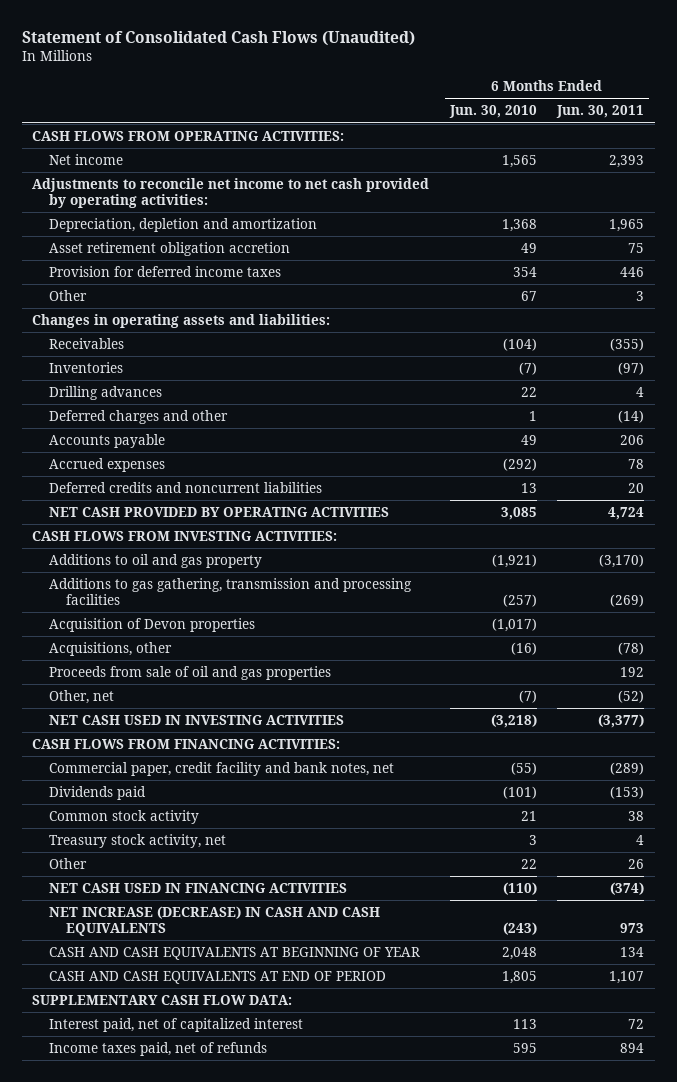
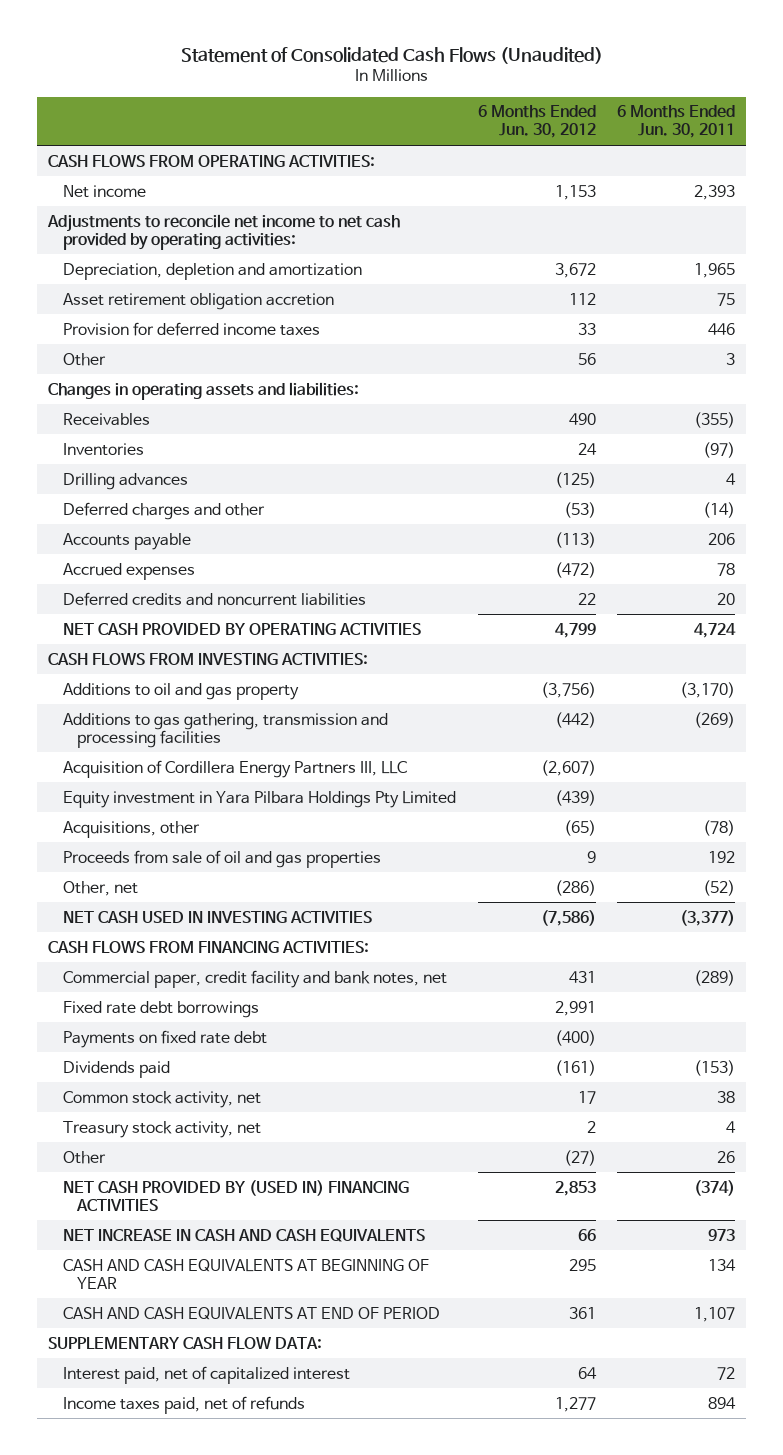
- | 6 Months Ended Jun. 30, 2010 | 6 Months Ended Jun. 30, 2011
+ | 6 Months Ended Jun. 30, 2012 | 6 Months Ended Jun. 30, 2011
- Acquisition of Devon properties | (1,017) |
+ Acquisition of Cordillera Energy Partners III, LLC | (2,607) |
+ Equity investment in Yara Pilbara Holdings Pty Limited | (439) |
+ Fixed rate debt borrowings | 2,991 |
+ Payments on fixed rate debt | (400) |
- Common stock activity | 21 | 38
+ Common stock activity, net | 17 | 38
- NET CASH USED IN FINANCING ACTIVITIES | (110) | (374)
- NET INCREASE (DECREASE) IN CASH AND CASH EQUIVALENTS | (243) | 973
+ NET CASH PROVIDED BY (USED IN) FINANCING ACTIVITIES | 2,853 | (374)
+ NET INCREASE IN CASH AND CASH EQUIVALENTS | 66 | 973

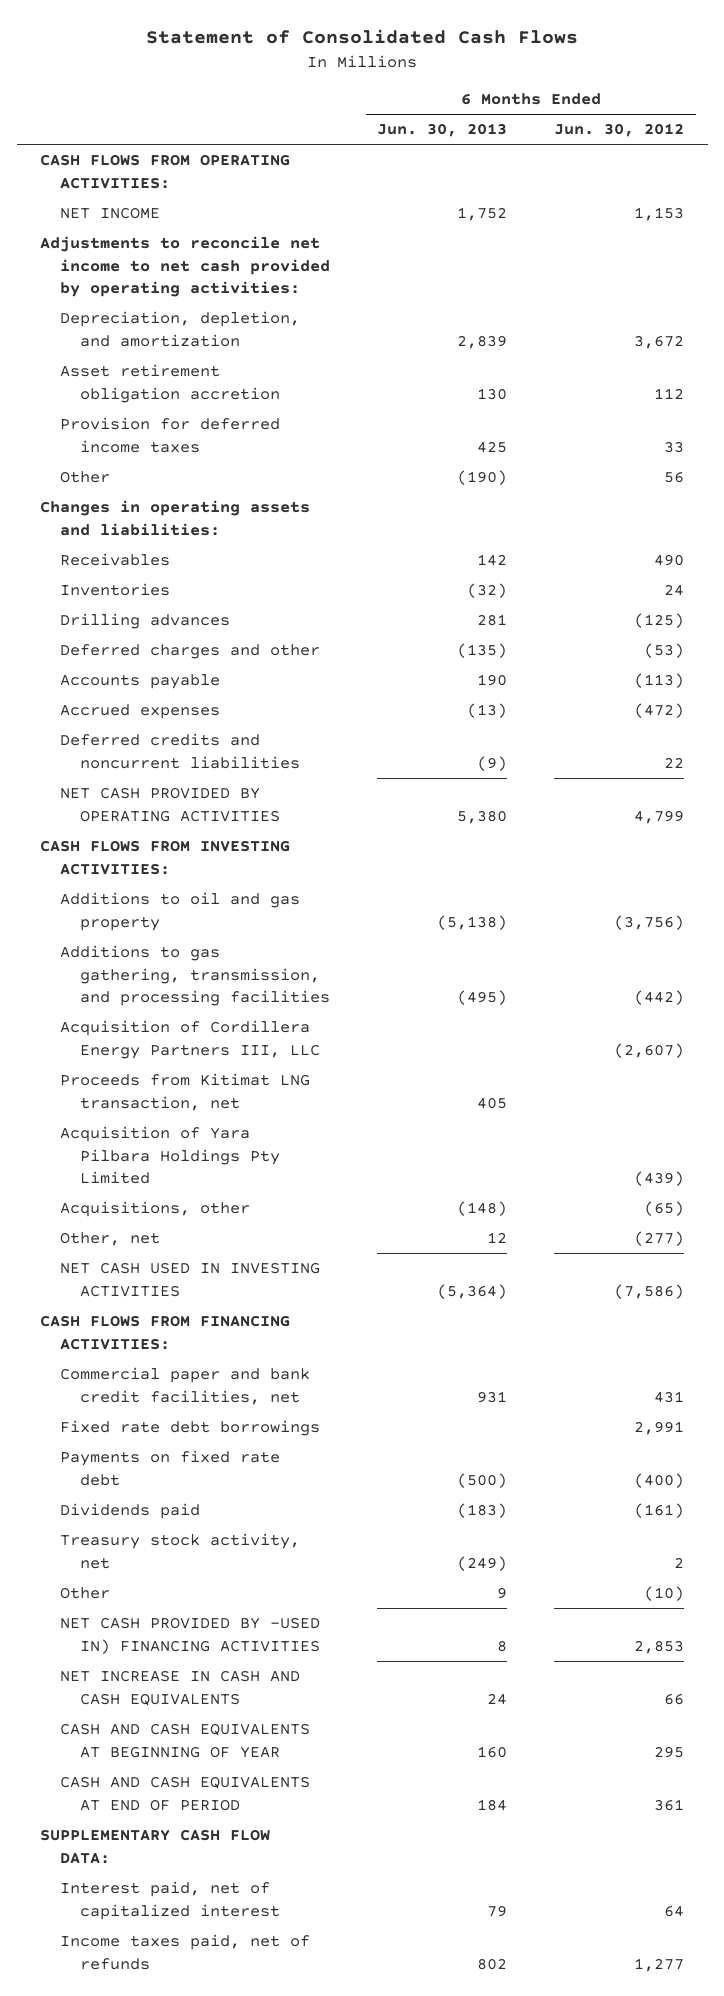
- Statement of Consolidated Cash Flows (Unaudited)
+ Statement of Consolidated Cash Flows
- | 6 Months Ended Jun. 30, 2012 | 6 Months Ended Jun. 30, 2011
+ | 6 Months Ended Jun. 30, 2013 | 6 Months Ended Jun. 30, 2012
- Net income | 1,153 | 2,393
+ NET INCOME | 1,752 | 1,153
- Depreciation, depletion and amortization | 3,672 | 1,965
+ Depreciation, depletion, and amortization | 2,839 | 3,672
- Additions to gas gathering, transmission and processing facilities | (442) | (269)
+ Additions to gas gathering, transmission, and processing facilities | (495) | (442)
- Equity investment in Yara Pilbara Holdings Pty Limited | (439) |
+ Proceeds from Kitimat LNG transaction, net | 405 |
+ Acquisition of Yara Pilbara Holdings Pty Limited | | (439)
- Proceeds from sale of oil and gas properties | 9 | 192
- Other, net | (286) | (52)
+ Other, net | 12 | (277)
- Commercial paper, credit facility and bank notes, net | 431 | (289)
+ Commercial paper and bank credit facilities, net | 931 | 431
- Common stock activity, net | 17 | 38
- Other | (27) | 26
- NET CASH PROVIDED BY (USED IN) FINANCING ACTIVITIES | 2,853 | (374)
+ Other | 9 | (10)
+ NET CASH PROVIDED BY -USED IN) FINANCING ACTIVITIES | 8 | 2,853

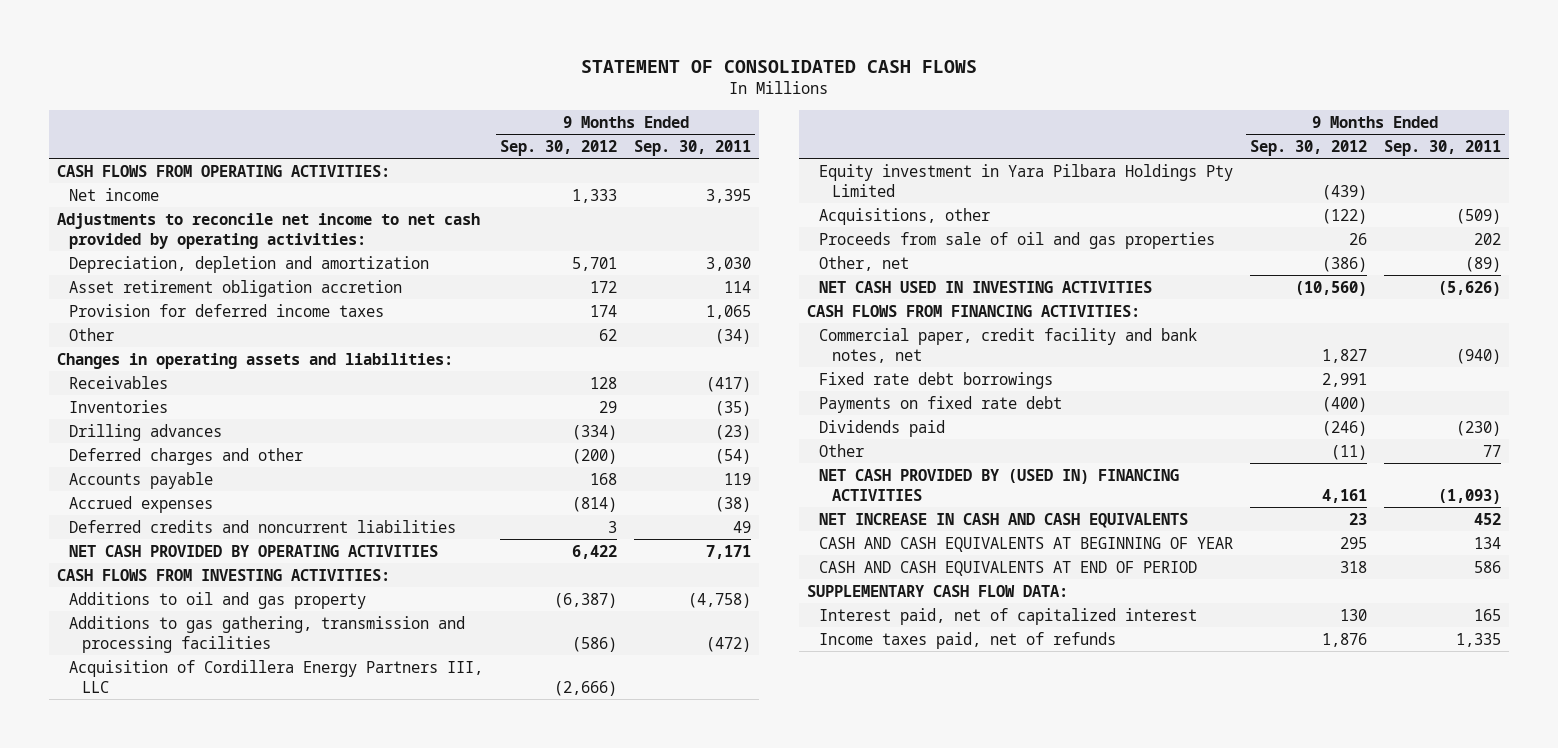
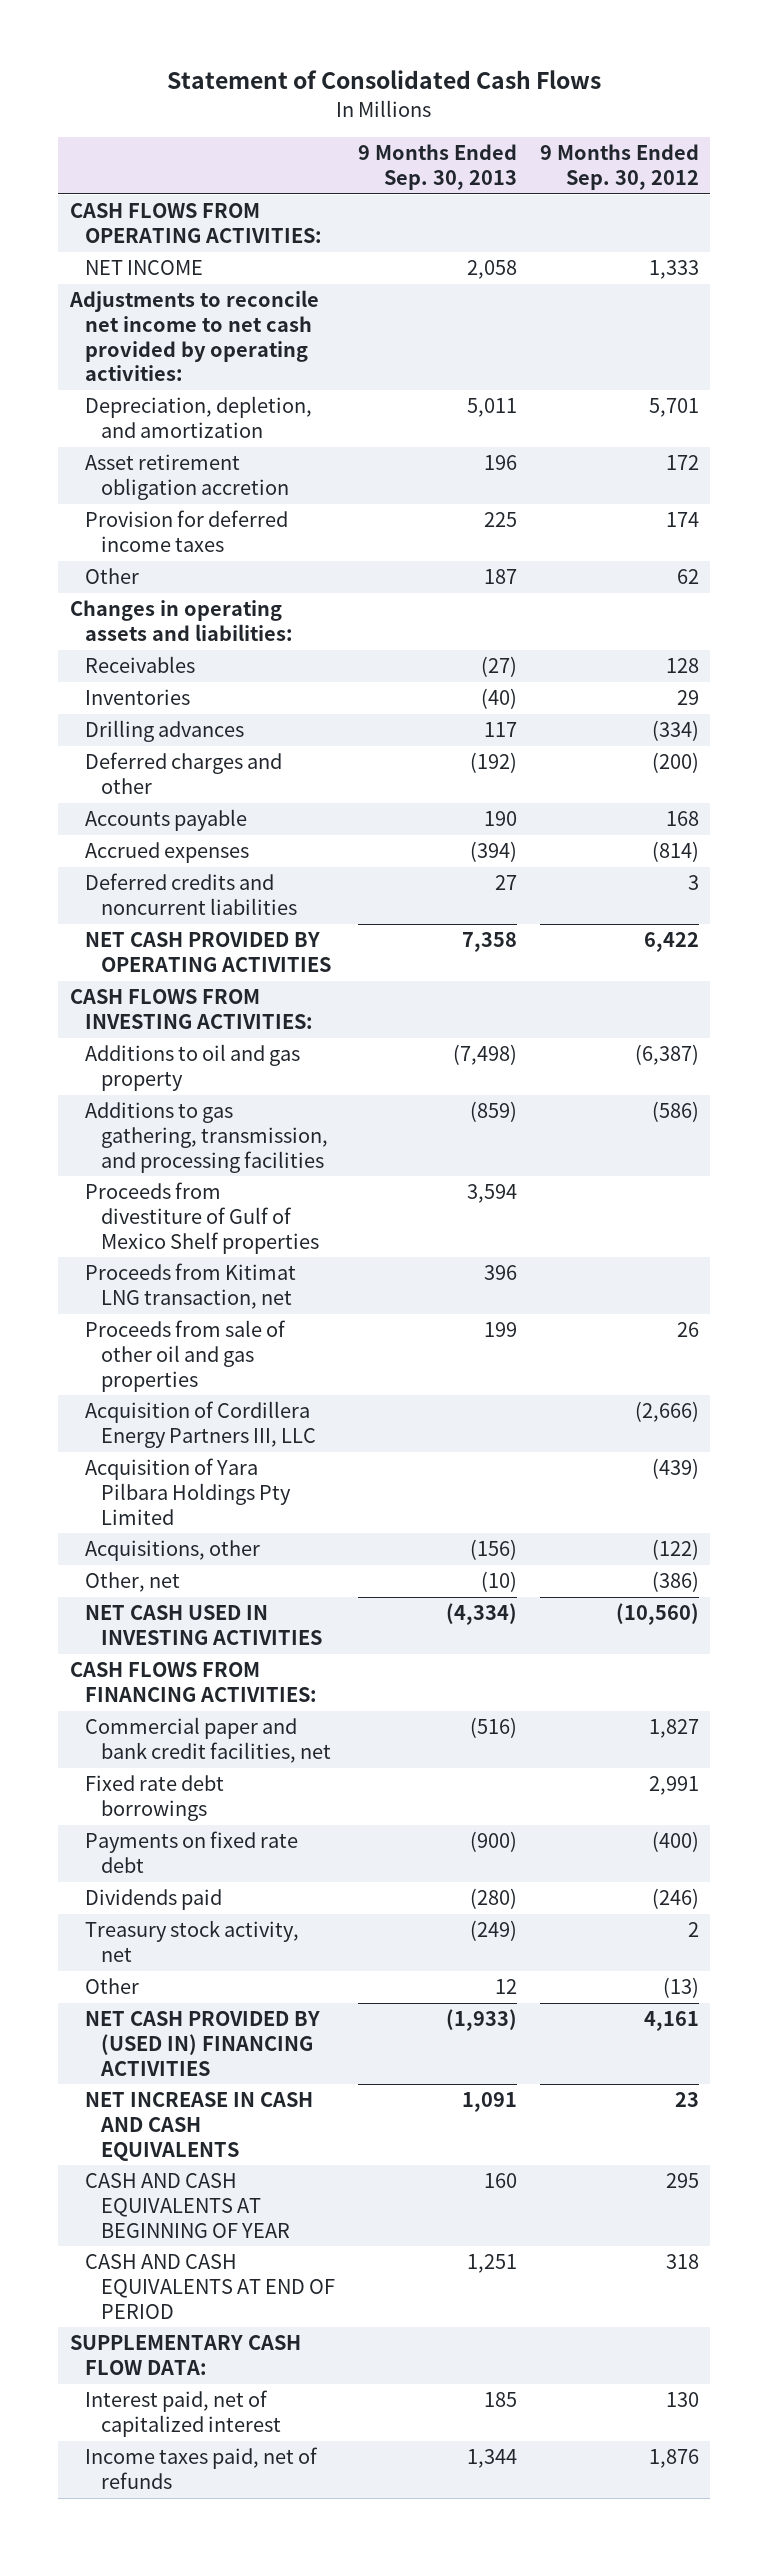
- STATEMENT OF CONSOLIDATED CASH FLOWS
+ Statement of Consolidated Cash Flows
- | 9 Months Ended Sep. 30, 2012 | 9 Months Ended Sep. 30, 2011
+ | 9 Months Ended Sep. 30, 2013 | 9 Months Ended Sep. 30, 2012
- Net income | 1,333 | 3,395
+ NET INCOME | 2,058 | 1,333
- Depreciation, depletion and amortization | 5,701 | 3,030
+ Depreciation, depletion, and amortization | 5,011 | 5,701
- Additions to gas gathering, transmission and processing facilities | (586) | (472)
+ Additions to gas gathering, transmission, and processing facilities | (859) | (586)
+ Proceeds from divestiture of Gulf of Mexico Shelf properties | 3,594 |
+ Proceeds from Kitimat LNG transaction, net | 396 |
+ Proceeds from sale of other oil and gas properties | 199 | 26
- Equity investment in Yara Pilbara Holdings Pty Limited | (439) |
+ Acquisition of Yara Pilbara Holdings Pty Limited | | (439)
- Proceeds from sale of oil and gas properties | 26 | 202
- Commercial paper, credit facility and bank notes, net | 1,827 | (940)
+ Commercial paper and bank credit facilities, net | (516) | 1,827
- Other | (11) | 77
+ Treasury stock activity, net | (249) | 2
+ Other | 12 | (13)

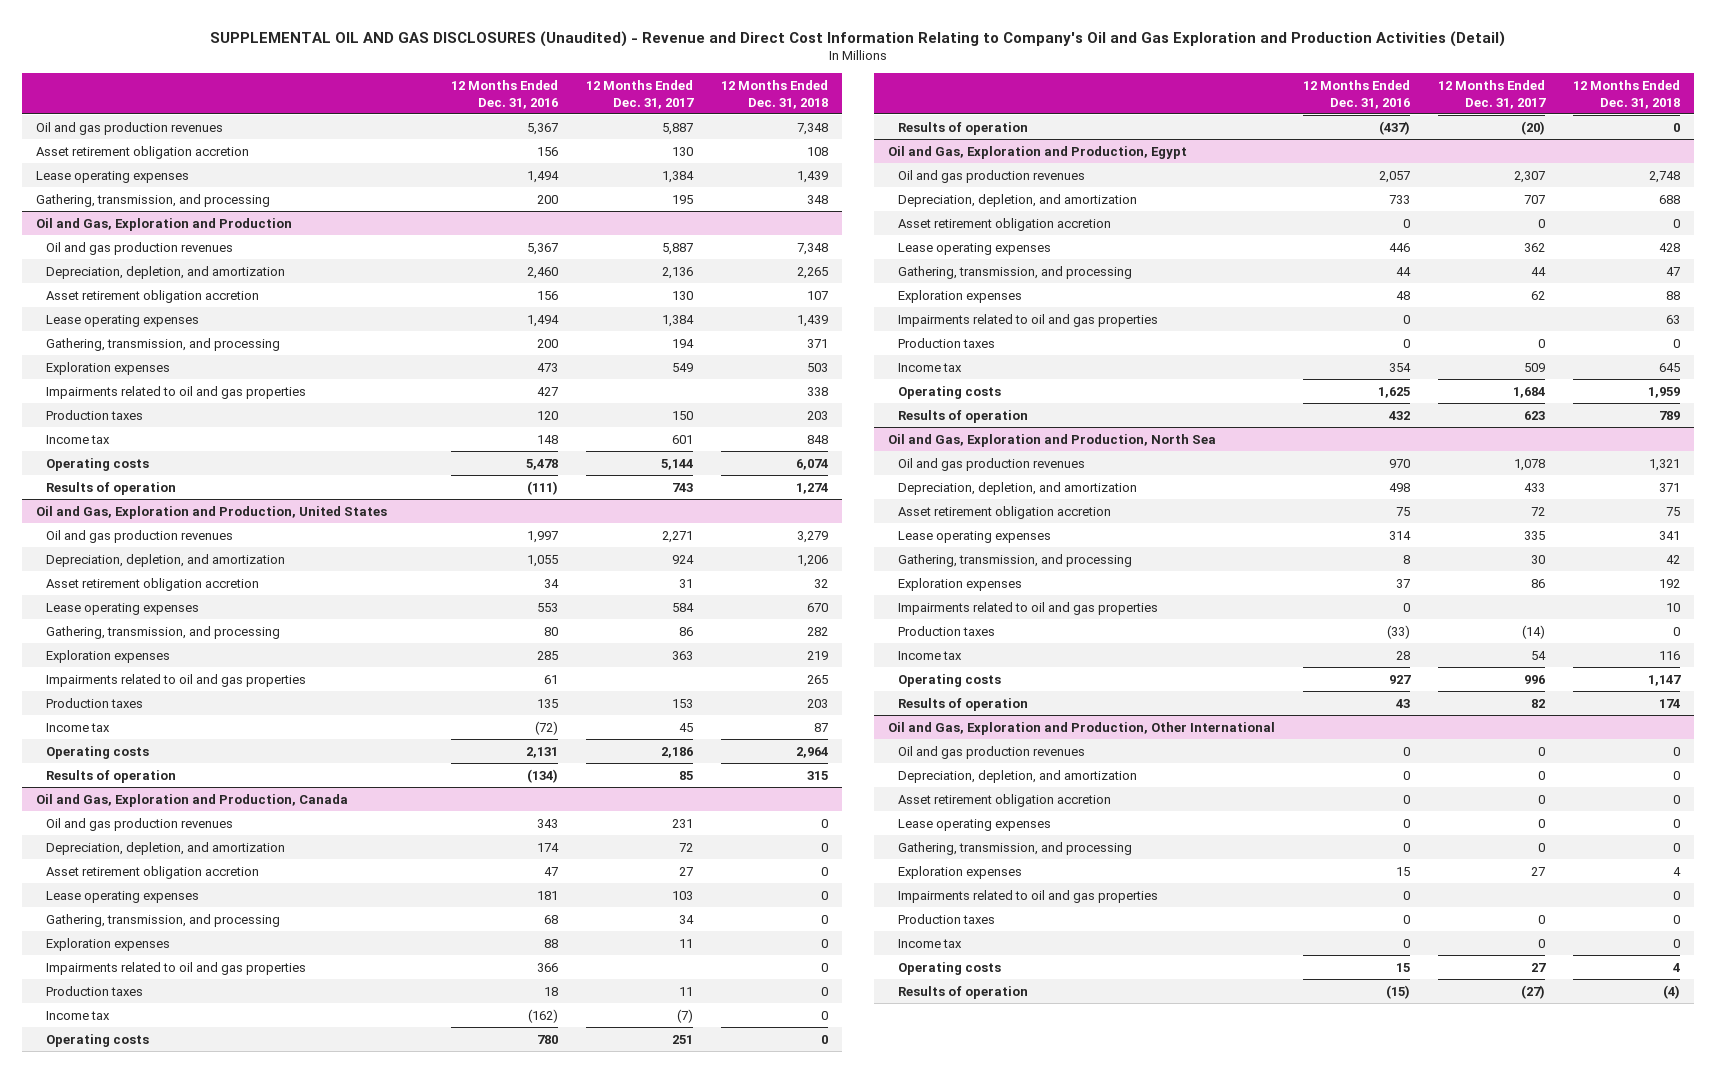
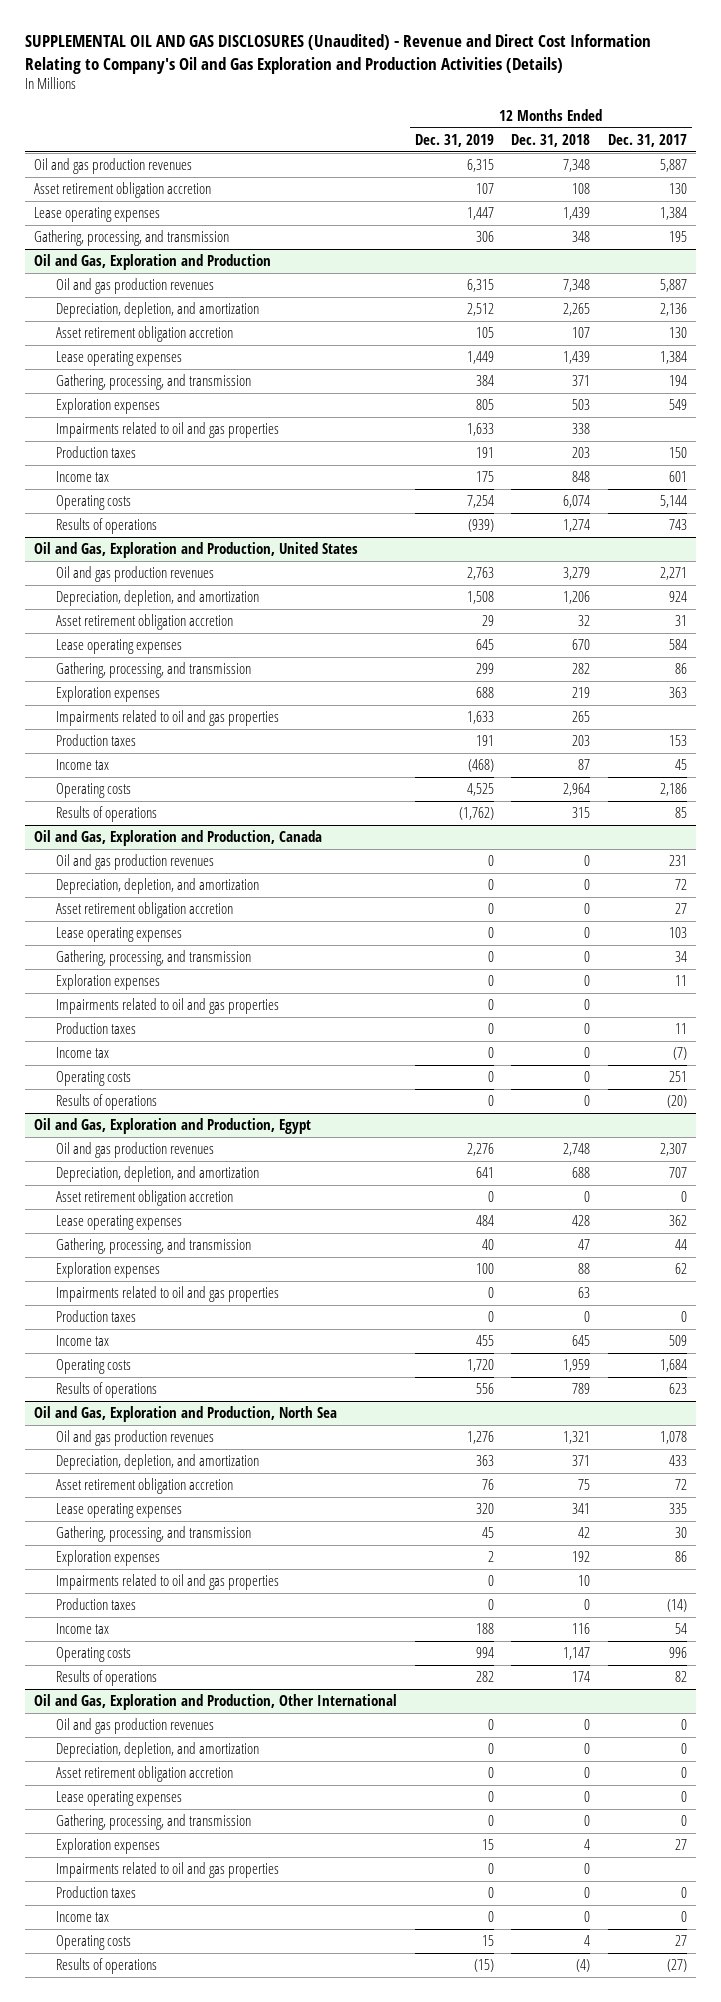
- SUPPLEMENTAL OIL AND GAS DISCLOSURES (Unaudited) - Revenue and Direct Cost Information Relating to Company's Oil and Gas Exploration and Production Activities (Detail)
+ SUPPLEMENTAL OIL AND GAS DISCLOSURES (Unaudited) - Revenue and Direct Cost Information Relating to Company's Oil and Gas Exploration and Production Activities (Details)
- | 12 Months Ended Dec. 31, 2016 | 12 Months Ended Dec. 31, 2017 | 12 Months Ended Dec. 31, 2018
+ | 12 Months Ended Dec. 31, 2019 | 12 Months Ended Dec. 31, 2018 | 12 Months Ended Dec. 31, 2017
- Gathering, transmission, and processing | 200 | 195 | 348
+ Gathering, processing, and transmission | 306 | 348 | 195
@ Oil and Gas, Exploration and Production
- Gathering, transmission, and processing | 200 | 194 | 371
+ Gathering, processing, and transmission | 384 | 371 | 194
- Results of operation | (111) | 743 | 1,274
+ Results of operations | (939) | 1,274 | 743
@ Oil and Gas, Exploration and Production, United States
- Gathering, transmission, and processing | 80 | 86 | 282
+ Gathering, processing, and transmission | 299 | 282 | 86
- Results of operation | (134) | 85 | 315
+ Results of operations | (1,762) | 315 | 85
@ Oil and Gas, Exploration and Production, Canada
- Gathering, transmission, and processing | 68 | 34 | 0
+ Gathering, processing, and transmission | 0 | 0 | 34
- Results of operation | (437) | (20) | 0
+ Results of operations | 0 | 0 | (20)
@ Oil and Gas, Exploration and Production, Egypt
- Gathering, transmission, and processing | 44 | 44 | 47
+ Gathering, processing, and transmission | 40 | 47 | 44
- Results of operation | 432 | 623 | 789
+ Results of operations | 556 | 789 | 623
@ Oil and Gas, Exploration and Production, North Sea
- Gathering, transmission, and processing | 8 | 30 | 42
+ Gathering, processing, and transmission | 45 | 42 | 30
- Results of operation | 43 | 82 | 174
+ Results of operations | 282 | 174 | 82
@ Oil and Gas, Exploration and Production, Other International
- Gathering, transmission, and processing | 0 | 0 | 0
+ Gathering, processing, and transmission | 0 | 0 | 0
- Results of operation | (15) | (27) | (4)
+ Results of operations | (15) | (4) | (27)

